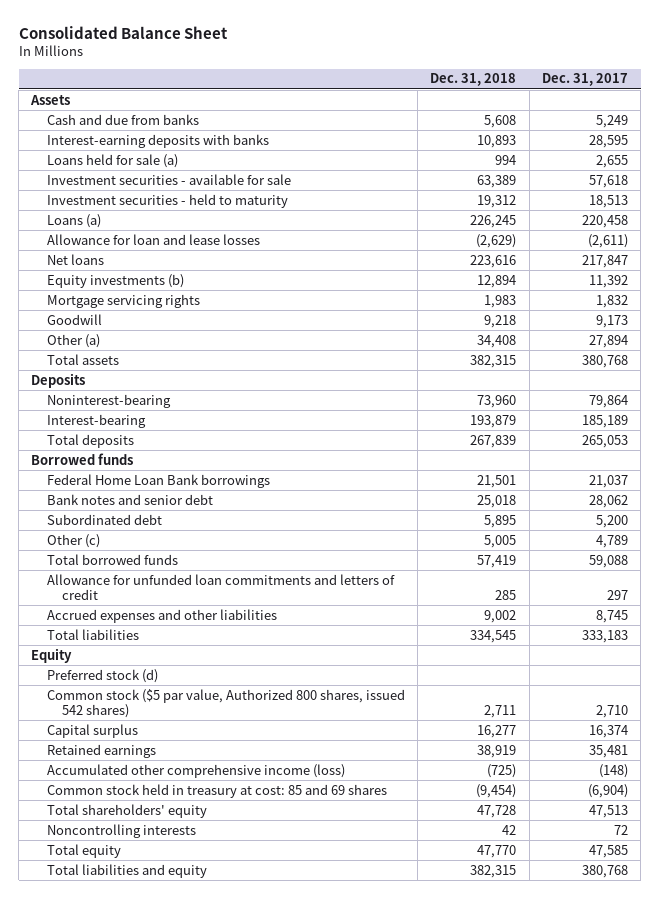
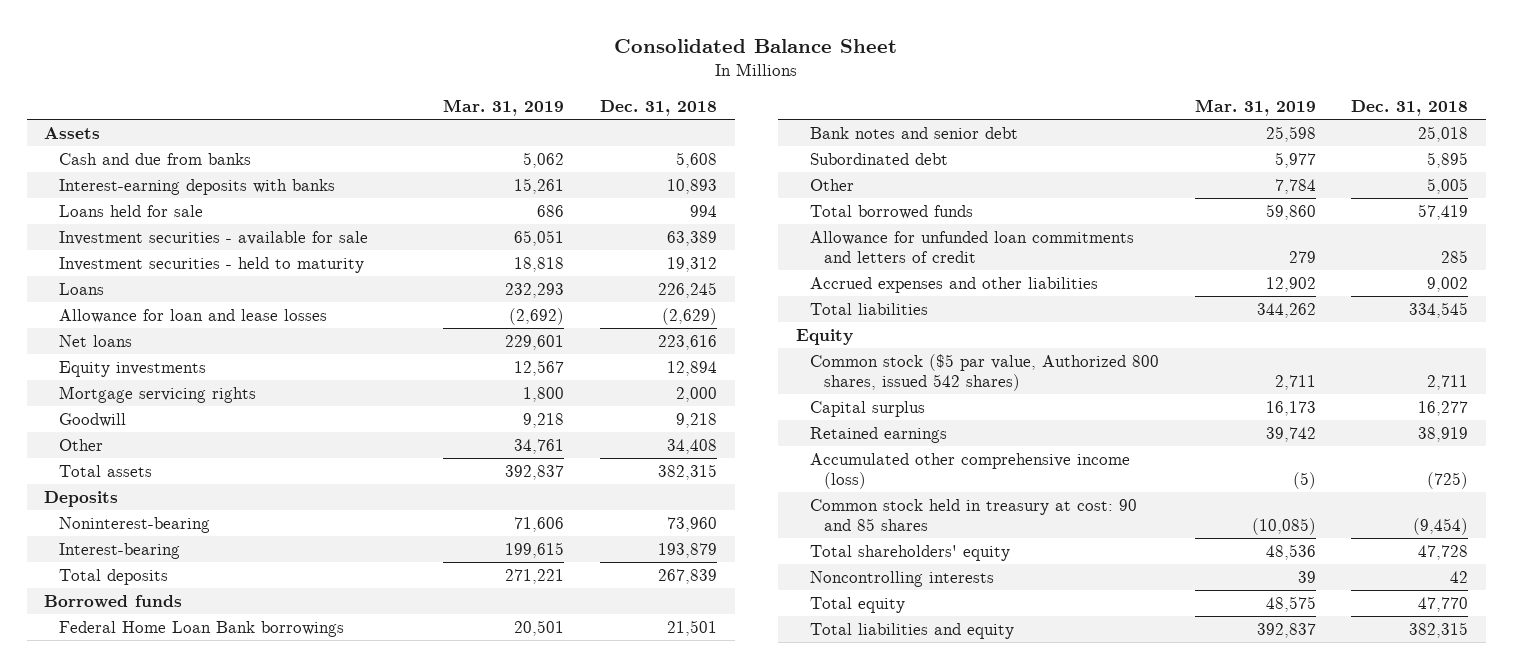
- | Dec. 31, 2018 | Dec. 31, 2017
+ | Mar. 31, 2019 | Dec. 31, 2018
- Loans held for sale (a) | 994 | 2,655
+ Loans held for sale | 686 | 994
- Loans (a) | 226,245 | 220,458
+ Loans | 232,293 | 226,245
- Equity investments (b) | 12,894 | 11,392
- Mortgage servicing rights | 1,983 | 1,832
+ Equity investments | 12,567 | 12,894
+ Mortgage servicing rights | 1,800 | 2,000
- Other (a) | 34,408 | 27,894
+ Other | 34,761 | 34,408
- Other (c) | 5,005 | 4,789
+ Other | 7,784 | 5,005
- Preferred stock (d)
- Common stock held in treasury at cost: 85 and 69 shares | (9,454) | (6,904)
+ Common stock held in treasury at cost: 90 and 85 shares | (10,085) | (9,454)

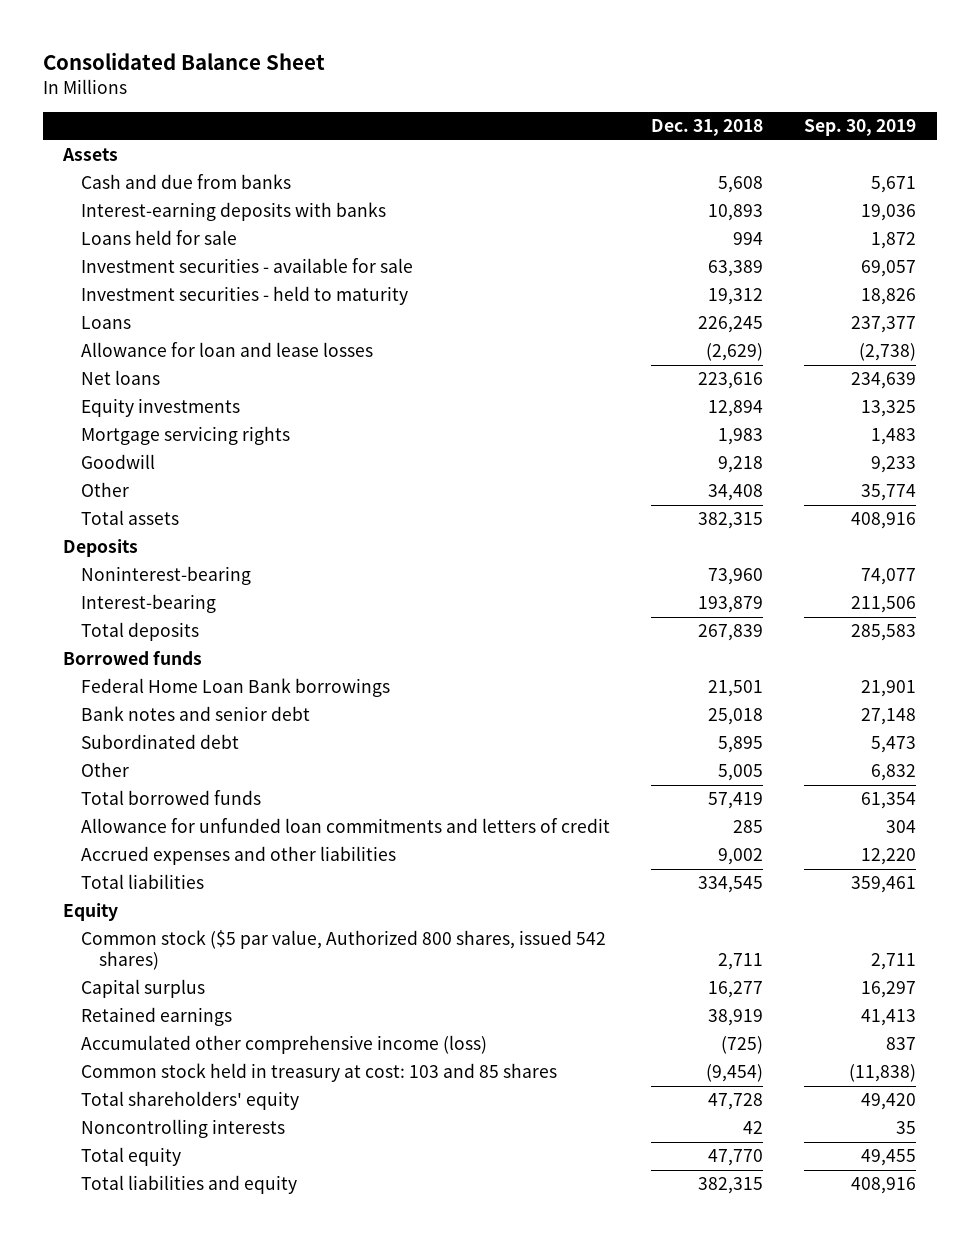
- | Mar. 31, 2019 | Dec. 31, 2018
+ | Dec. 31, 2018 | Sep. 30, 2019
- Mortgage servicing rights | 1,800 | 2,000
+ Mortgage servicing rights | 1,983 | 1,483
- Common stock held in treasury at cost: 90 and 85 shares | (10,085) | (9,454)
+ Common stock held in treasury at cost: 103 and 85 shares | (9,454) | (11,838)

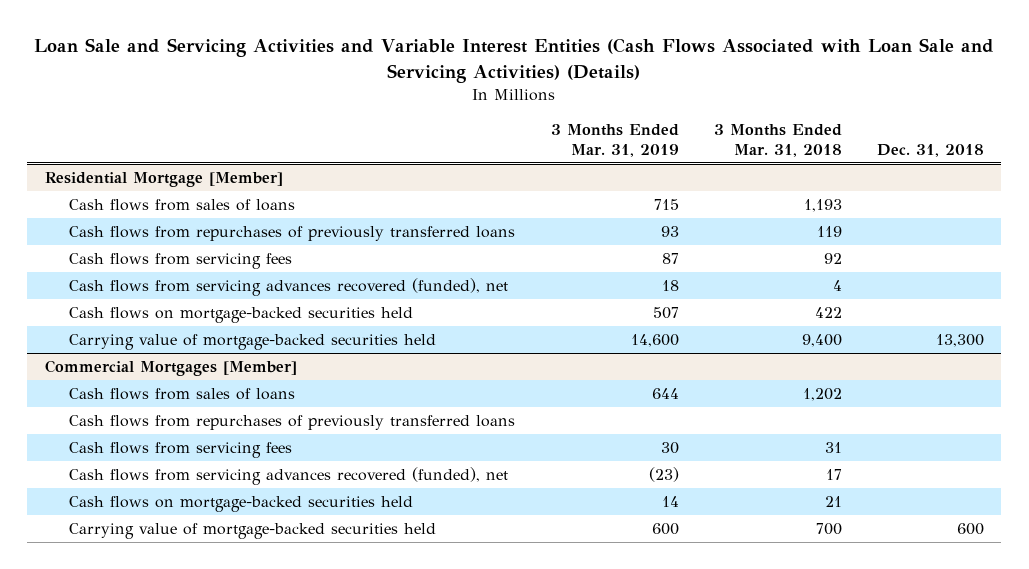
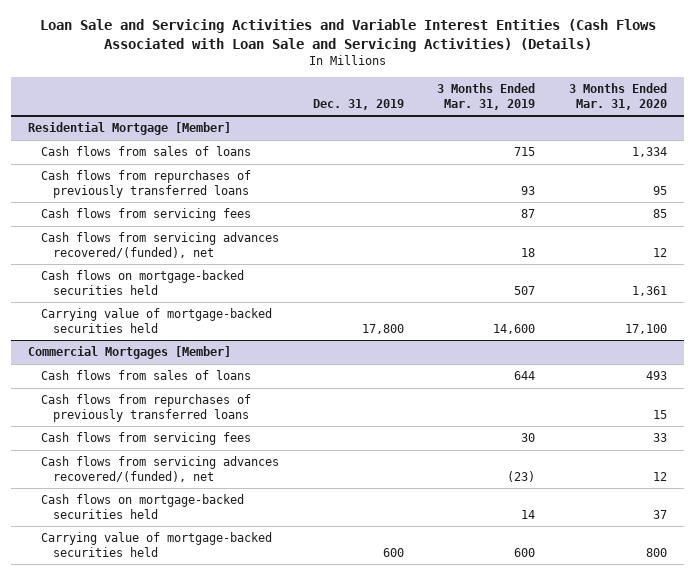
- | 3 Months Ended Mar. 31, 2019 | 3 Months Ended Mar. 31, 2018 | Dec. 31, 2018
+ | Dec. 31, 2019 | 3 Months Ended Mar. 31, 2019 | 3 Months Ended Mar. 31, 2020
@ Residential Mortgage [Member]
- Cash flows from servicing advances recovered (funded), net | 18 | 4 |
+ Cash flows from servicing advances recovered/(funded), net | | 18 | 12
@ Commercial Mortgages [Member]
- Cash flows from servicing advances recovered (funded), net | (23) | 17 |
+ Cash flows from servicing advances recovered/(funded), net | | (23) | 12

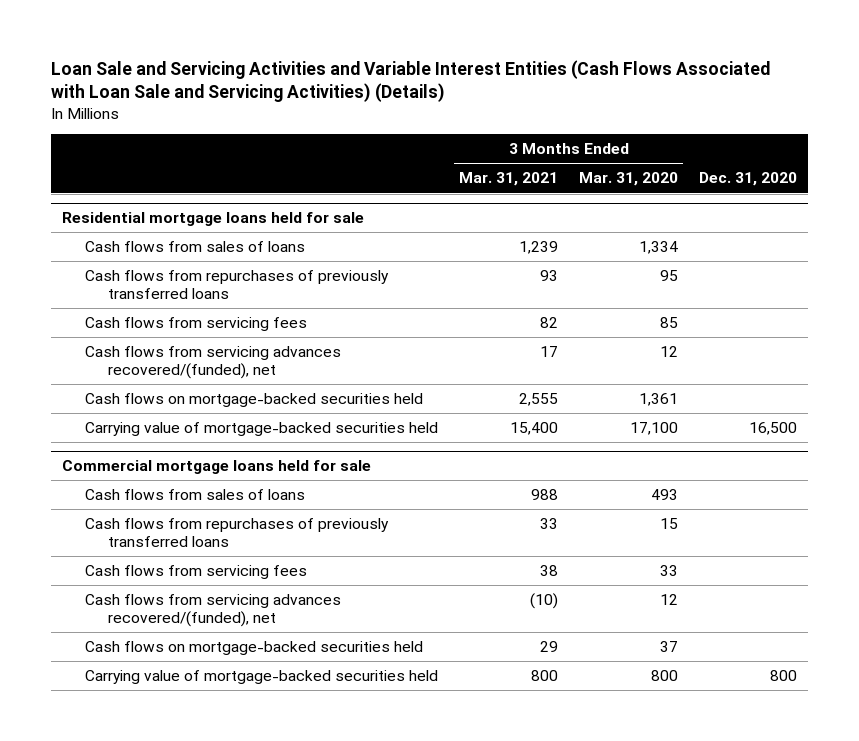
- | Dec. 31, 2019 | 3 Months Ended Mar. 31, 2019 | 3 Months Ended Mar. 31, 2020
+ | 3 Months Ended Mar. 31, 2021 | 3 Months Ended Mar. 31, 2020 | Dec. 31, 2020
- Residential Mortgage [Member]
+ Residential mortgage loans held for sale
- Commercial Mortgages [Member]
+ Commercial mortgage loans held for sale

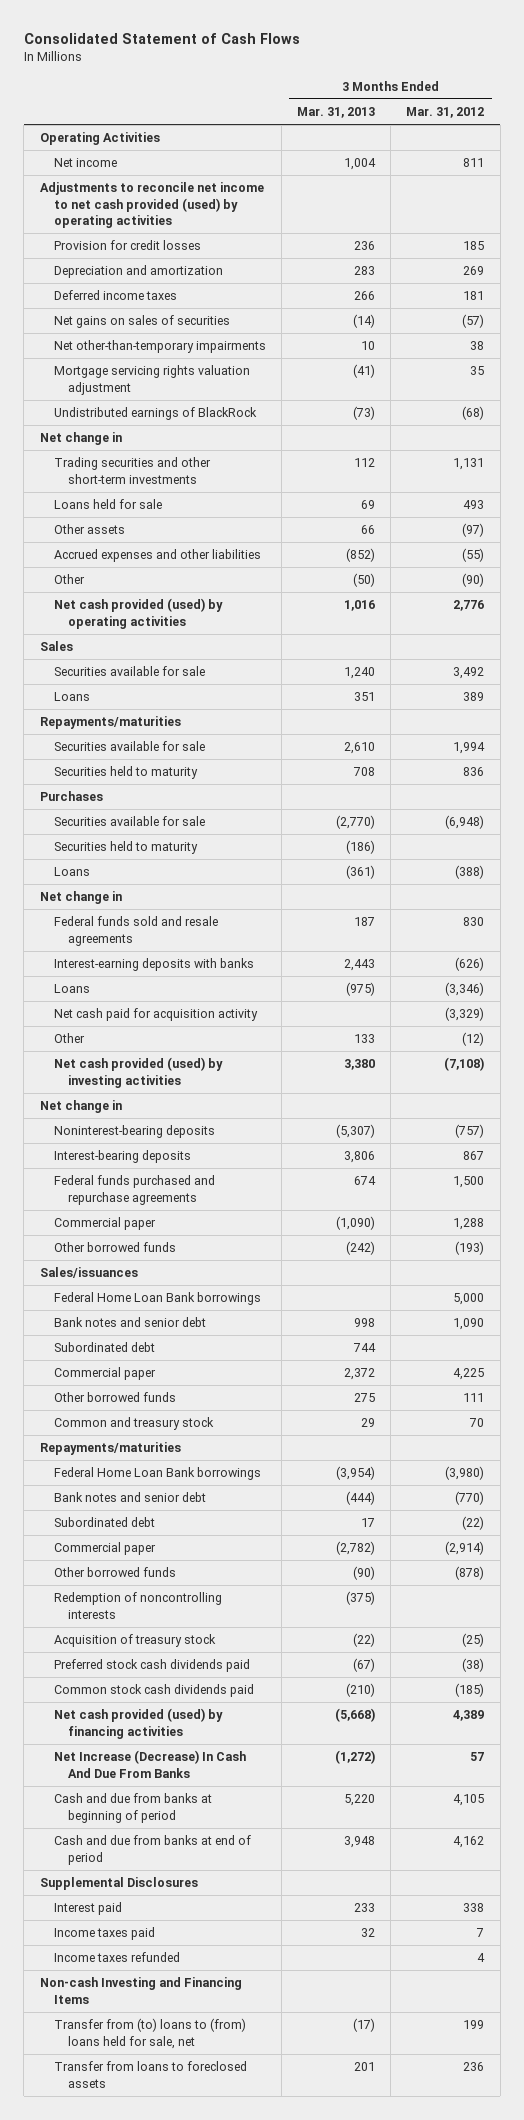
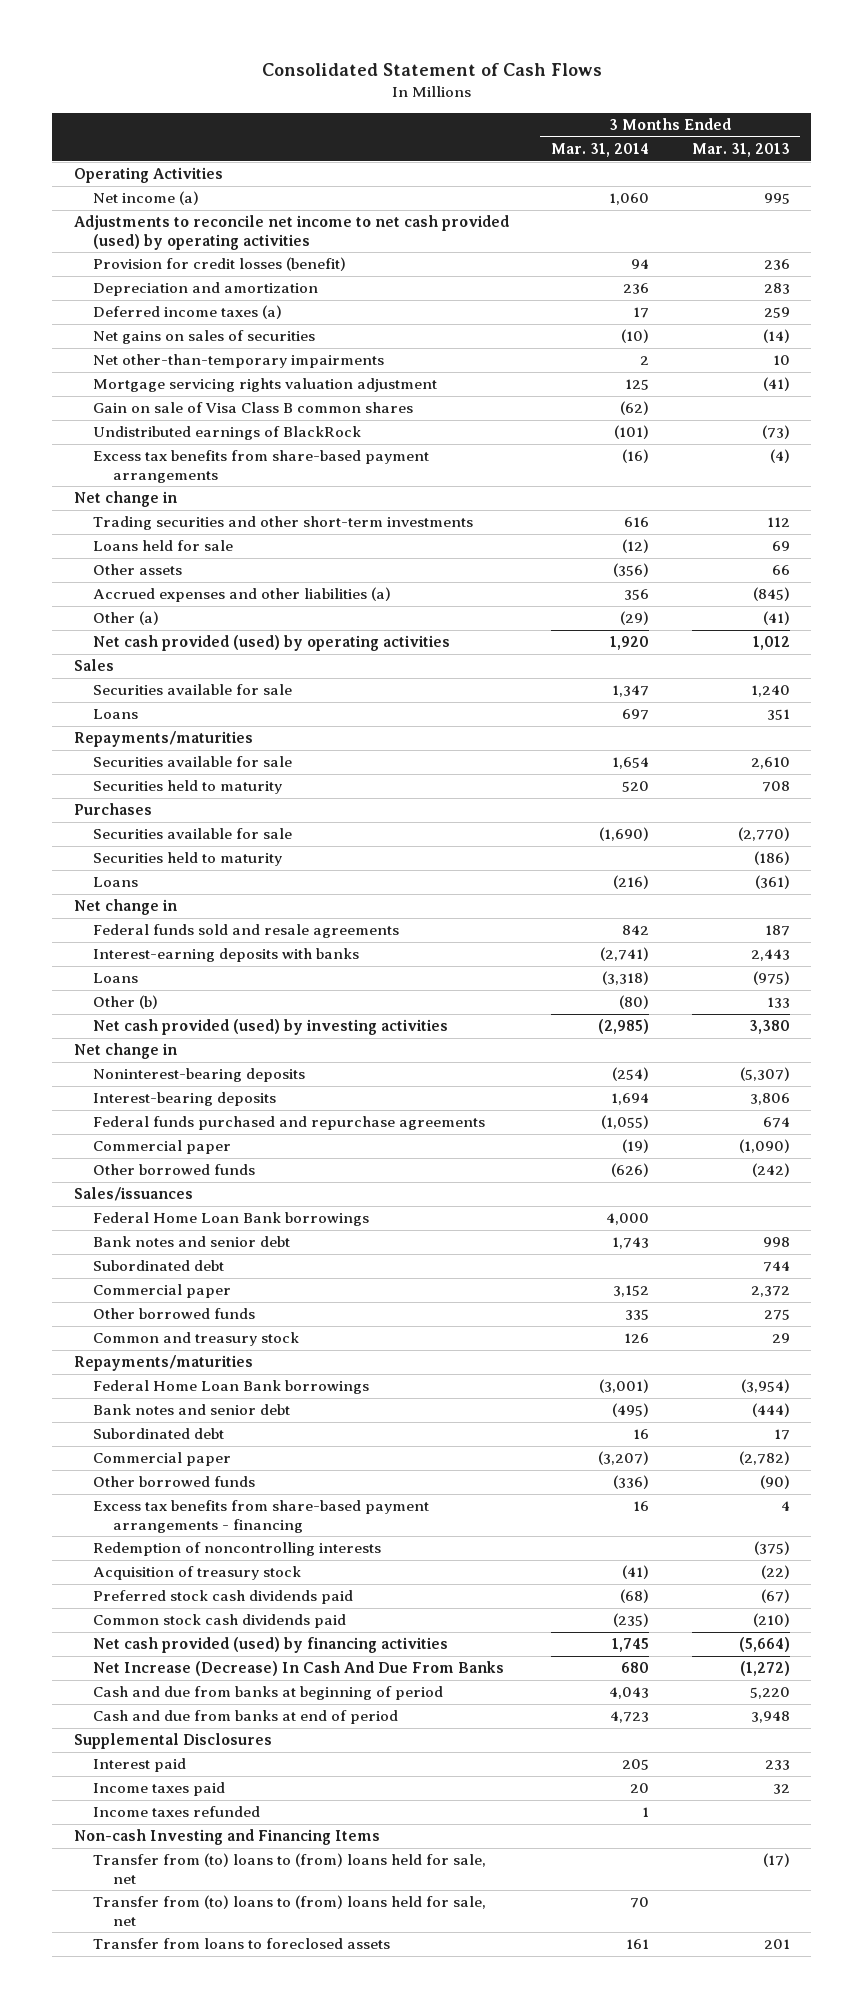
- | 3 Months Ended Mar. 31, 2013 | 3 Months Ended Mar. 31, 2012
+ | 3 Months Ended Mar. 31, 2014 | 3 Months Ended Mar. 31, 2013
- Net income | 1,004 | 811
+ Net income (a) | 1,060 | 995
- Provision for credit losses | 236 | 185
+ Provision for credit losses (benefit) | 94 | 236
- Deferred income taxes | 266 | 181
+ Deferred income taxes (a) | 17 | 259
+ Gain on sale of Visa Class B common shares | (62) |
+ Excess tax benefits from share-based payment arrangements | (16) | (4)
- Accrued expenses and other liabilities | (852) | (55)
- Other | (50) | (90)
- Net cash provided (used) by operating activities | 1,016 | 2,776
+ Accrued expenses and other liabilities (a) | 356 | (845)
+ Other (a) | (29) | (41)
+ Net cash provided (used) by operating activities | 1,920 | 1,012
- Net cash paid for acquisition activity | | (3,329)
- Other | 133 | (12)
+ Other (b) | (80) | 133
+ Excess tax benefits from share-based payment arrangements - financing | 16 | 4
- Net cash provided (used) by financing activities | (5,668) | 4,389
+ Net cash provided (used) by financing activities | 1,745 | (5,664)
+ Transfer from (to) loans to (from) loans held for sale, net | 70 |

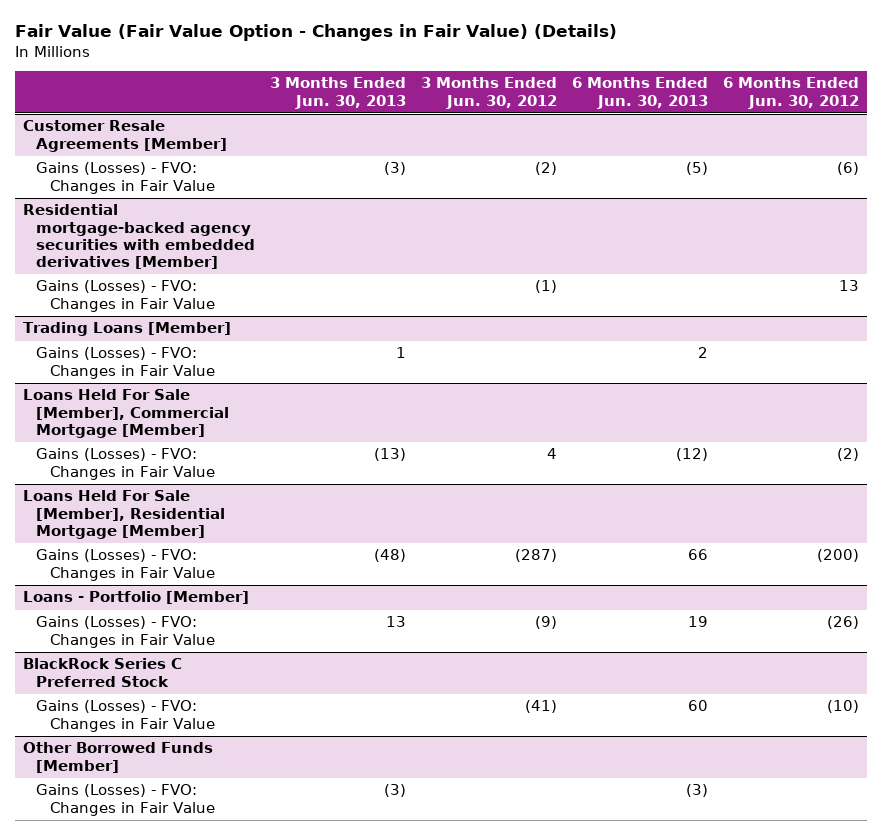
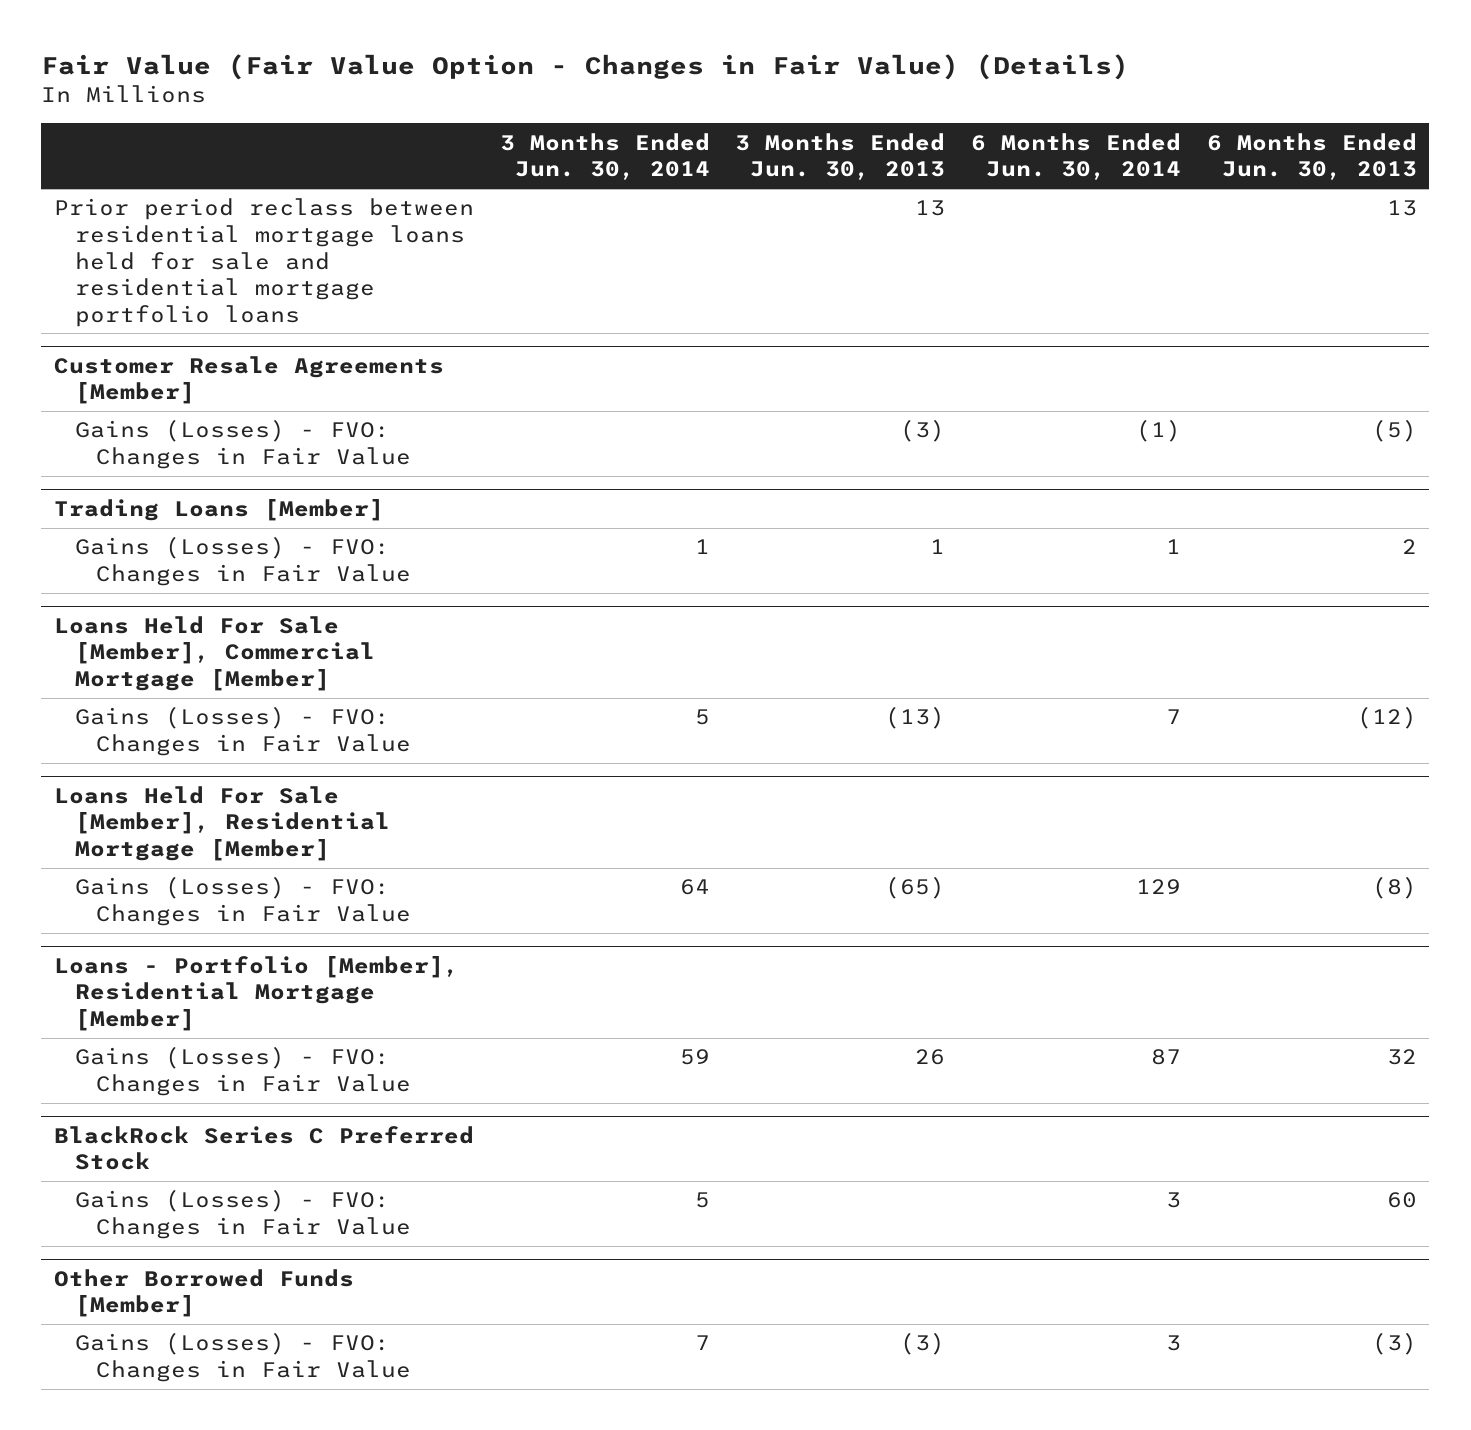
- | 3 Months Ended Jun. 30, 2013 | 3 Months Ended Jun. 30, 2012 | 6 Months Ended Jun. 30, 2013 | 6 Months Ended Jun. 30, 2012
+ | 3 Months Ended Jun. 30, 2014 | 3 Months Ended Jun. 30, 2013 | 6 Months Ended Jun. 30, 2014 | 6 Months Ended Jun. 30, 2013
+ Prior period reclass between residential mortgage loans held for sale and residential mortgage portfolio loans | | 13 | | 13
- Residential mortgage-backed agency securities with embedded derivatives [Member]
- Gains (Losses) - FVO: Changes in Fair Value | | (1) | | 13
@ Loans Held For Sale [Member], Residential Mortgage [Member]
- Gains (Losses) - FVO: Changes in Fair Value | (48) | (287) | 66 | (200)
- Loans - Portfolio [Member]
- Gains (Losses) - FVO: Changes in Fair Value | 13 | (9) | 19 | (26)
@ Loans Held For Sale [Member], Residential Mortgage [Member]
+ Gains (Losses) - FVO: Changes in Fair Value | 64 | (65) | 129 | (8)
+ Loans - Portfolio [Member], Residential Mortgage [Member]
+ Gains (Losses) - FVO: Changes in Fair Value | 59 | 26 | 87 | 32

